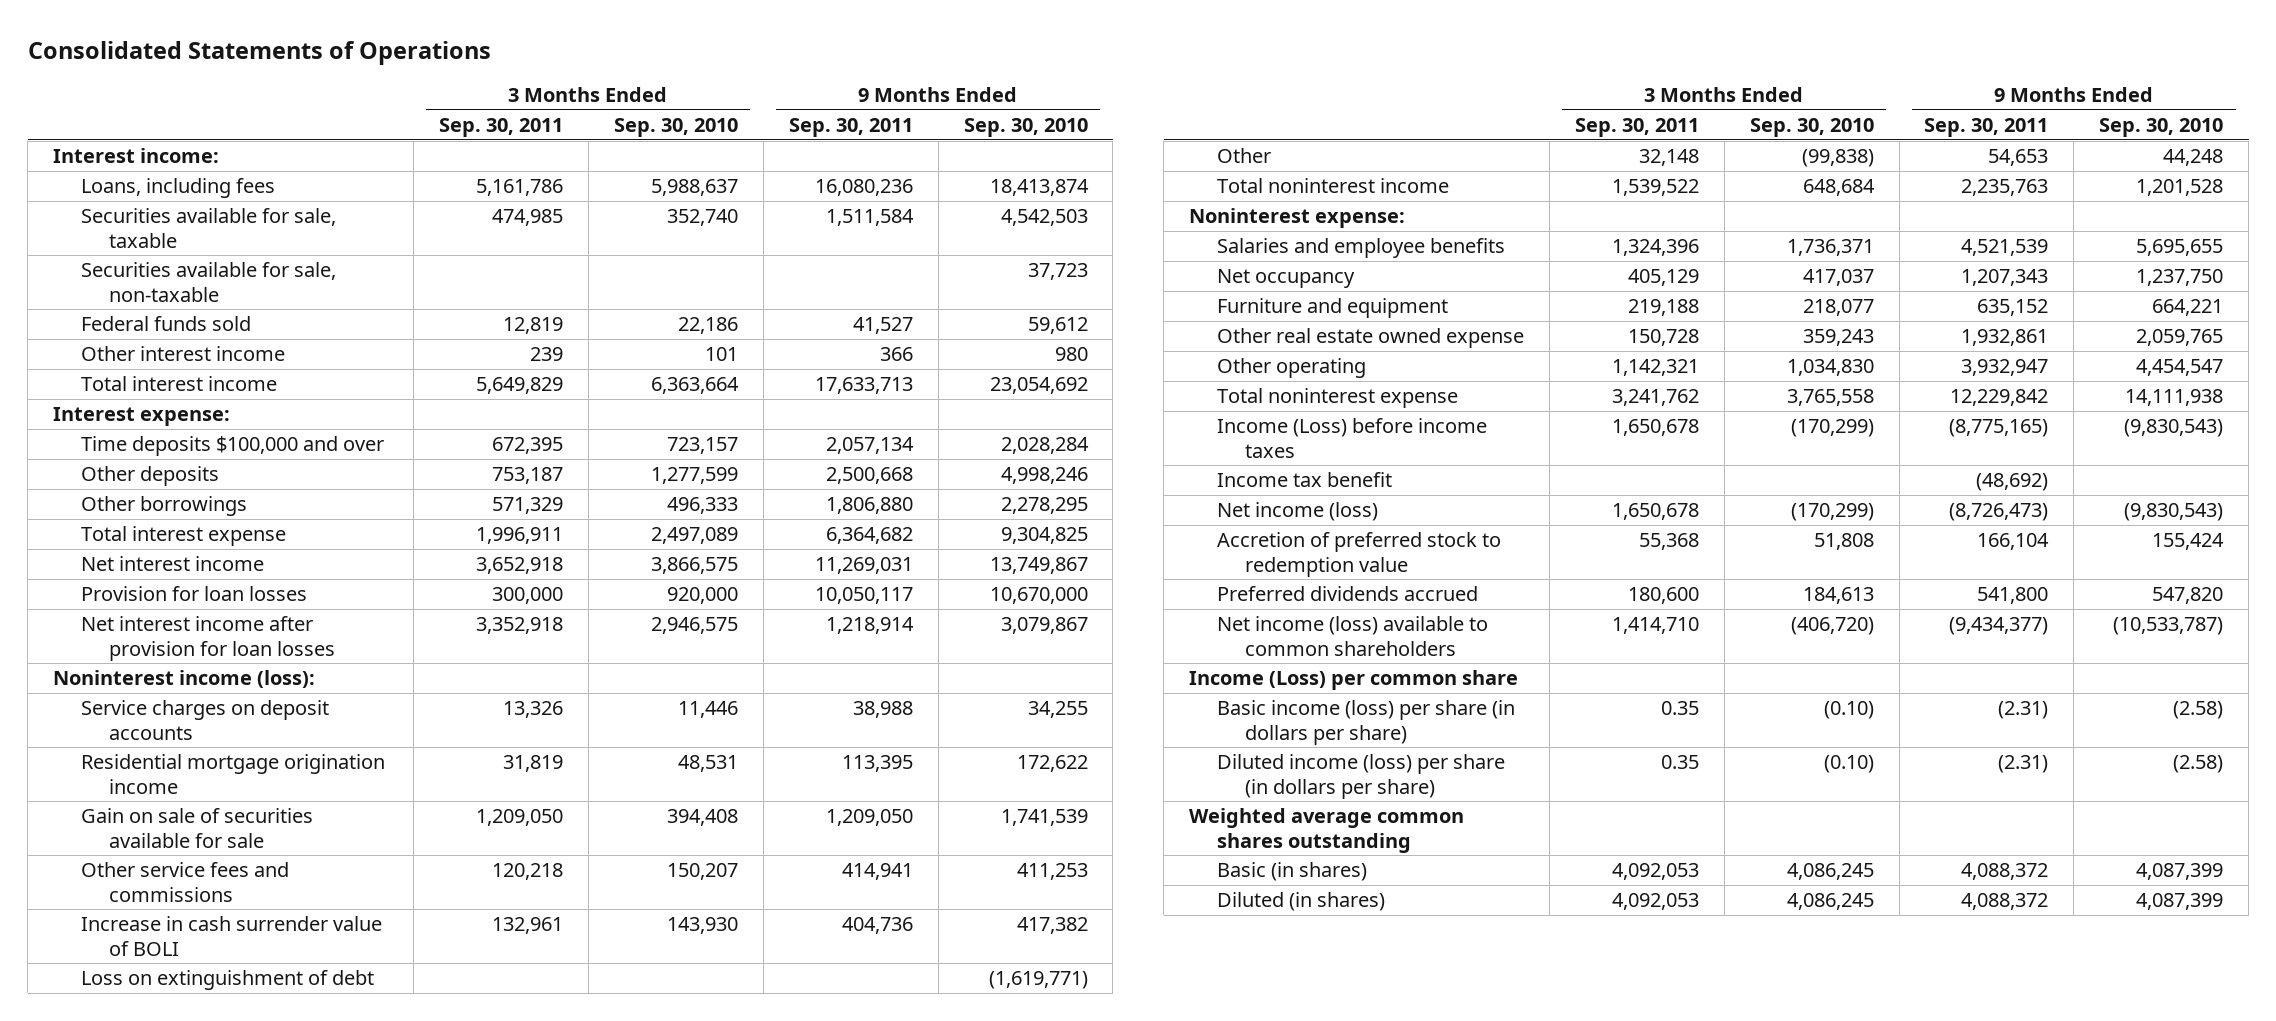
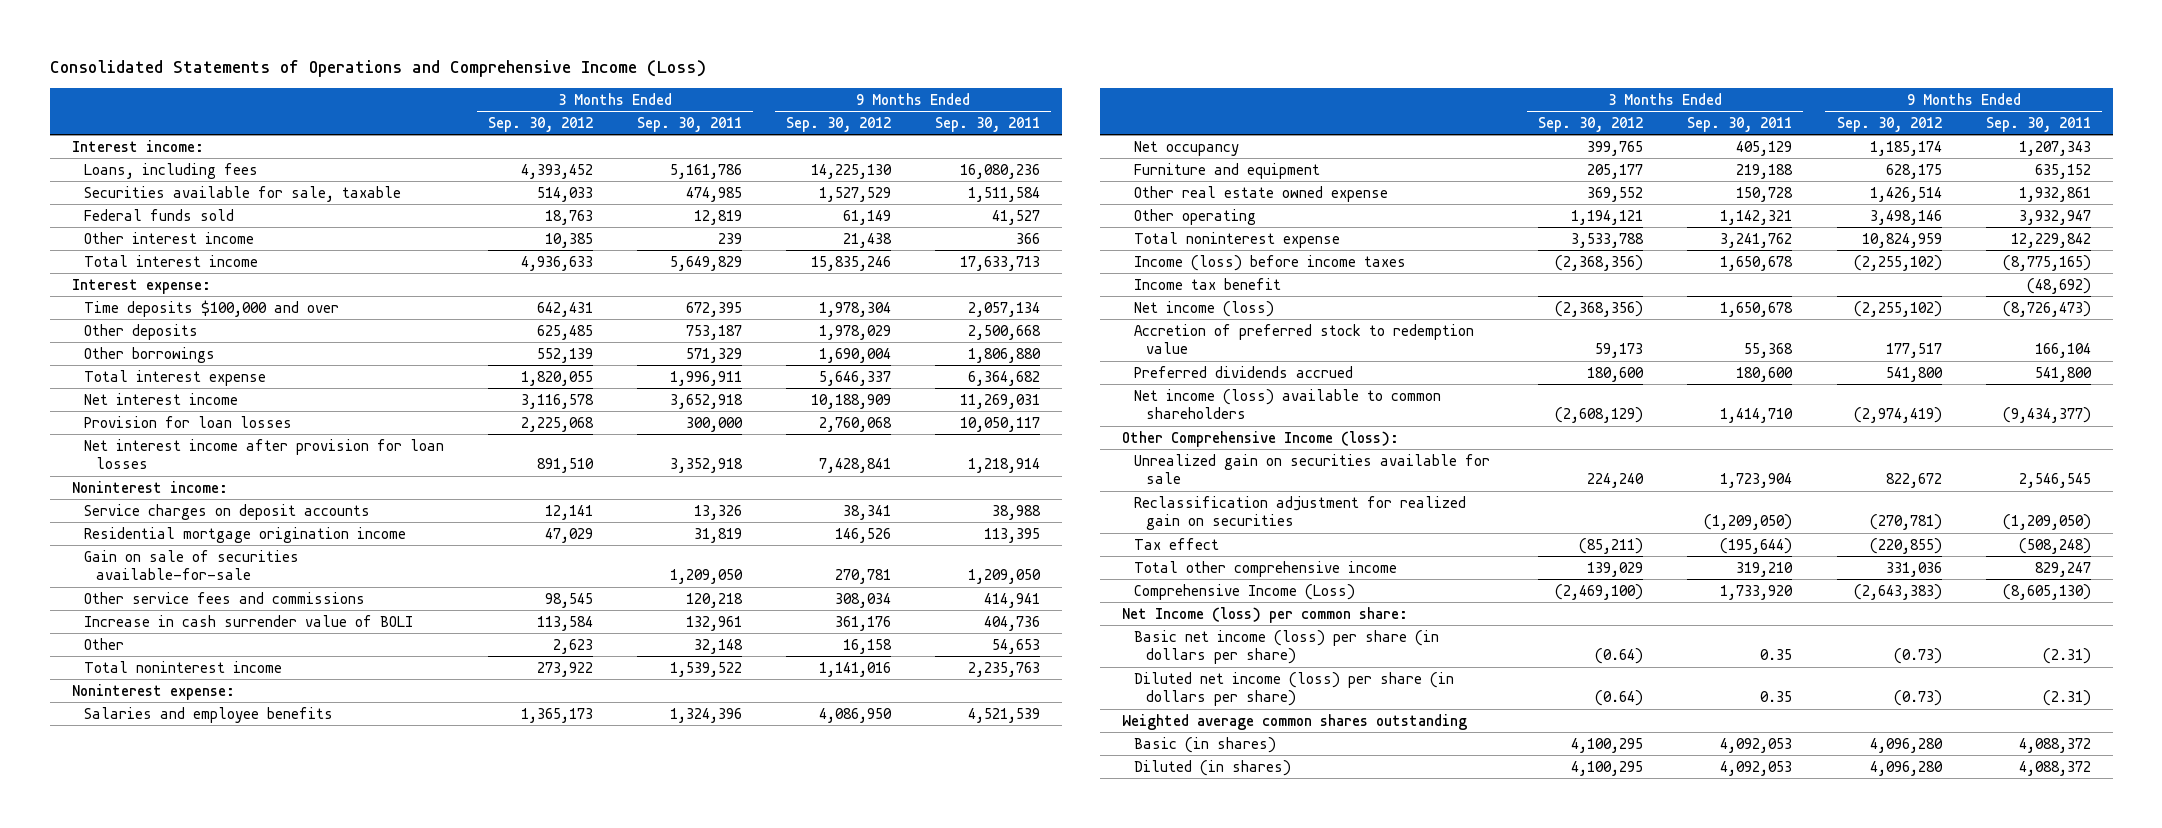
- Consolidated Statements of Operations
+ Consolidated Statements of Operations and Comprehensive Income (Loss)
- | 3 Months Ended Sep. 30, 2011 | 3 Months Ended Sep. 30, 2010 | 9 Months Ended Sep. 30, 2011 | 9 Months Ended Sep. 30, 2010
+ | 3 Months Ended Sep. 30, 2012 | 3 Months Ended Sep. 30, 2011 | 9 Months Ended Sep. 30, 2012 | 9 Months Ended Sep. 30, 2011
- Securities available for sale, non-taxable | | | | 37,723
- Noninterest income (loss):
+ Noninterest income:
- Gain on sale of securities available for sale | 1,209,050 | 394,408 | 1,209,050 | 1,741,539
+ Gain on sale of securities available-for-sale | | 1,209,050 | 270,781 | 1,209,050
- Loss on extinguishment of debt | | | | (1,619,771)
- Income (Loss) before income taxes | 1,650,678 | (170,299) | (8,775,165) | (9,830,543)
+ Income (loss) before income taxes | (2,368,356) | 1,650,678 | (2,255,102) | (8,775,165)
- Income (Loss) per common share
- Basic income (loss) per share (in dollars per share) | 0.35 | (0.10) | (2.31) | (2.58)
- Diluted income (loss) per share (in dollars per share) | 0.35 | (0.10) | (2.31) | (2.58)
+ Other Comprehensive Income (loss):
+ Unrealized gain on securities available for sale | 224,240 | 1,723,904 | 822,672 | 2,546,545
+ Reclassification adjustment for realized gain on securities | | (1,209,050) | (270,781) | (1,209,050)
+ Tax effect | (85,211) | (195,644) | (220,855) | (508,248)
+ Total other comprehensive income | 139,029 | 319,210 | 331,036 | 829,247
+ Comprehensive Income (Loss) | (2,469,100) | 1,733,920 | (2,643,383) | (8,605,130)
+ Net Income (loss) per common share:
+ Basic net income (loss) per share (in dollars per share) | (0.64) | 0.35 | (0.73) | (2.31)
+ Diluted net income (loss) per share (in dollars per share) | (0.64) | 0.35 | (0.73) | (2.31)

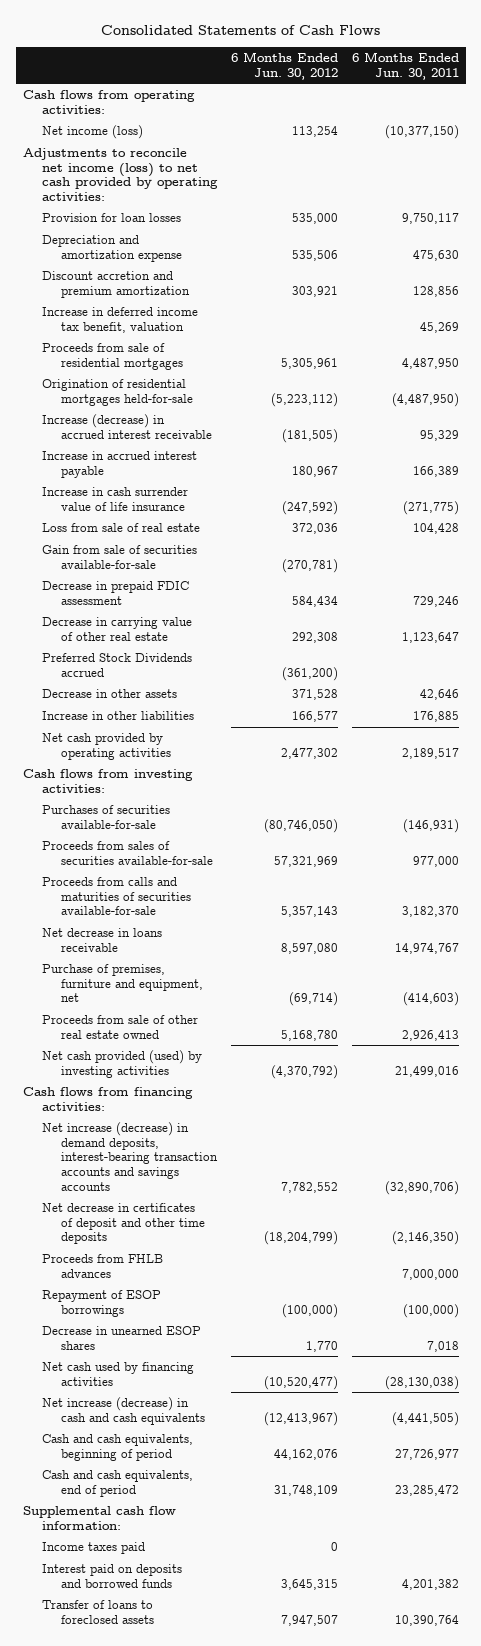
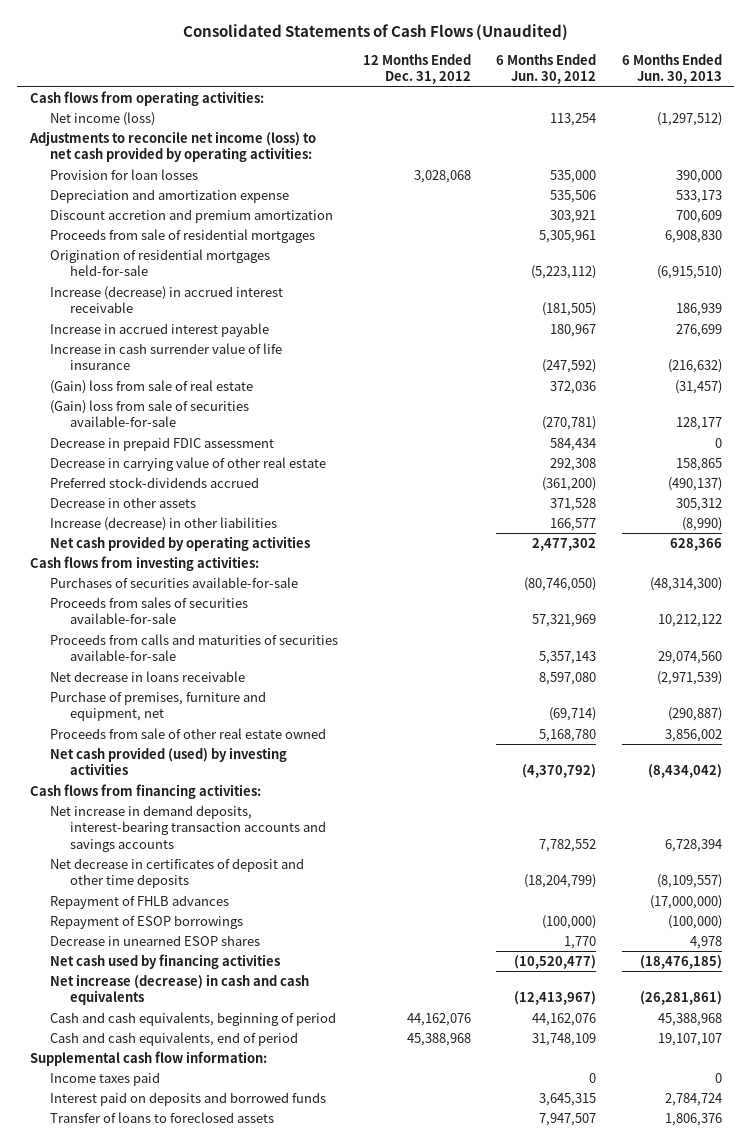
- Consolidated Statements of Cash Flows
+ Consolidated Statements of Cash Flows (Unaudited)
- | 6 Months Ended Jun. 30, 2012 | 6 Months Ended Jun. 30, 2011
+ | 12 Months Ended Dec. 31, 2012 | 6 Months Ended Jun. 30, 2012 | 6 Months Ended Jun. 30, 2013
- Increase in deferred income tax benefit, valuation | | 45,269
- Loss from sale of real estate | 372,036 | 104,428
- Gain from sale of securities available-for-sale | (270,781) |
+ (Gain) loss from sale of real estate | | 372,036 | (31,457)
+ (Gain) loss from sale of securities available-for-sale | | (270,781) | 128,177
- Preferred Stock Dividends accrued | (361,200) |
+ Preferred stock-dividends accrued | | (361,200) | (490,137)
- Increase in other liabilities | 166,577 | 176,885
+ Increase (decrease) in other liabilities | | 166,577 | (8,990)
- Net increase (decrease) in demand deposits, interest-bearing transaction accounts and savings accounts | 7,782,552 | (32,890,706)
+ Net increase in demand deposits, interest-bearing transaction accounts and savings accounts | | 7,782,552 | 6,728,394
- Proceeds from FHLB advances | | 7,000,000
+ Repayment of FHLB advances | | | (17,000,000)

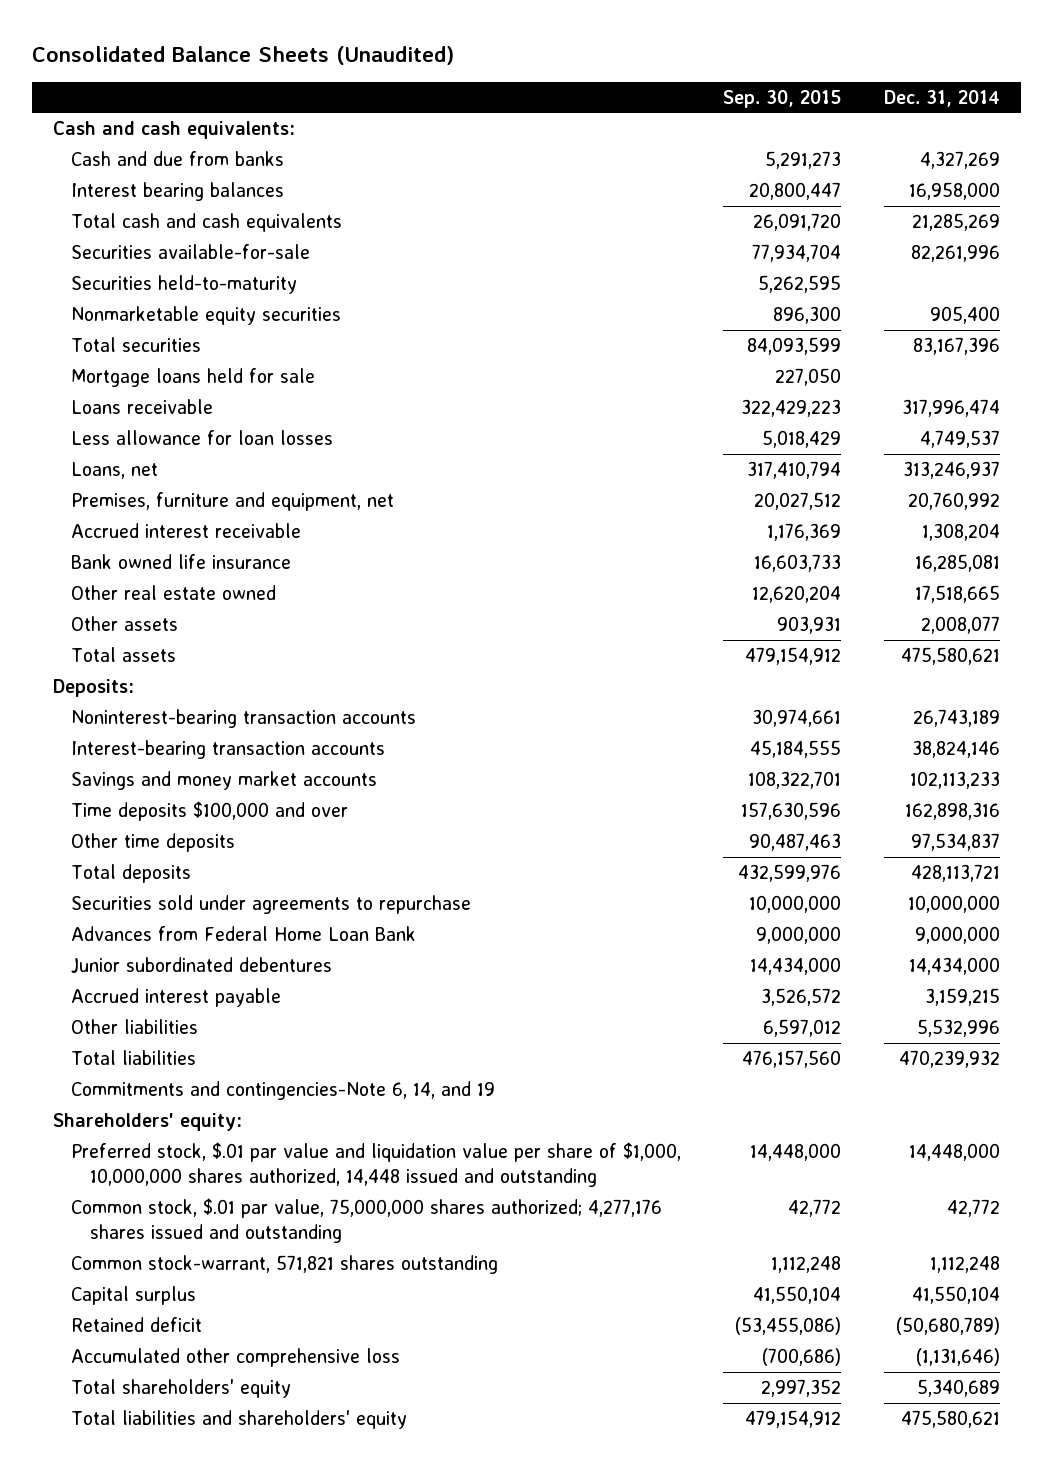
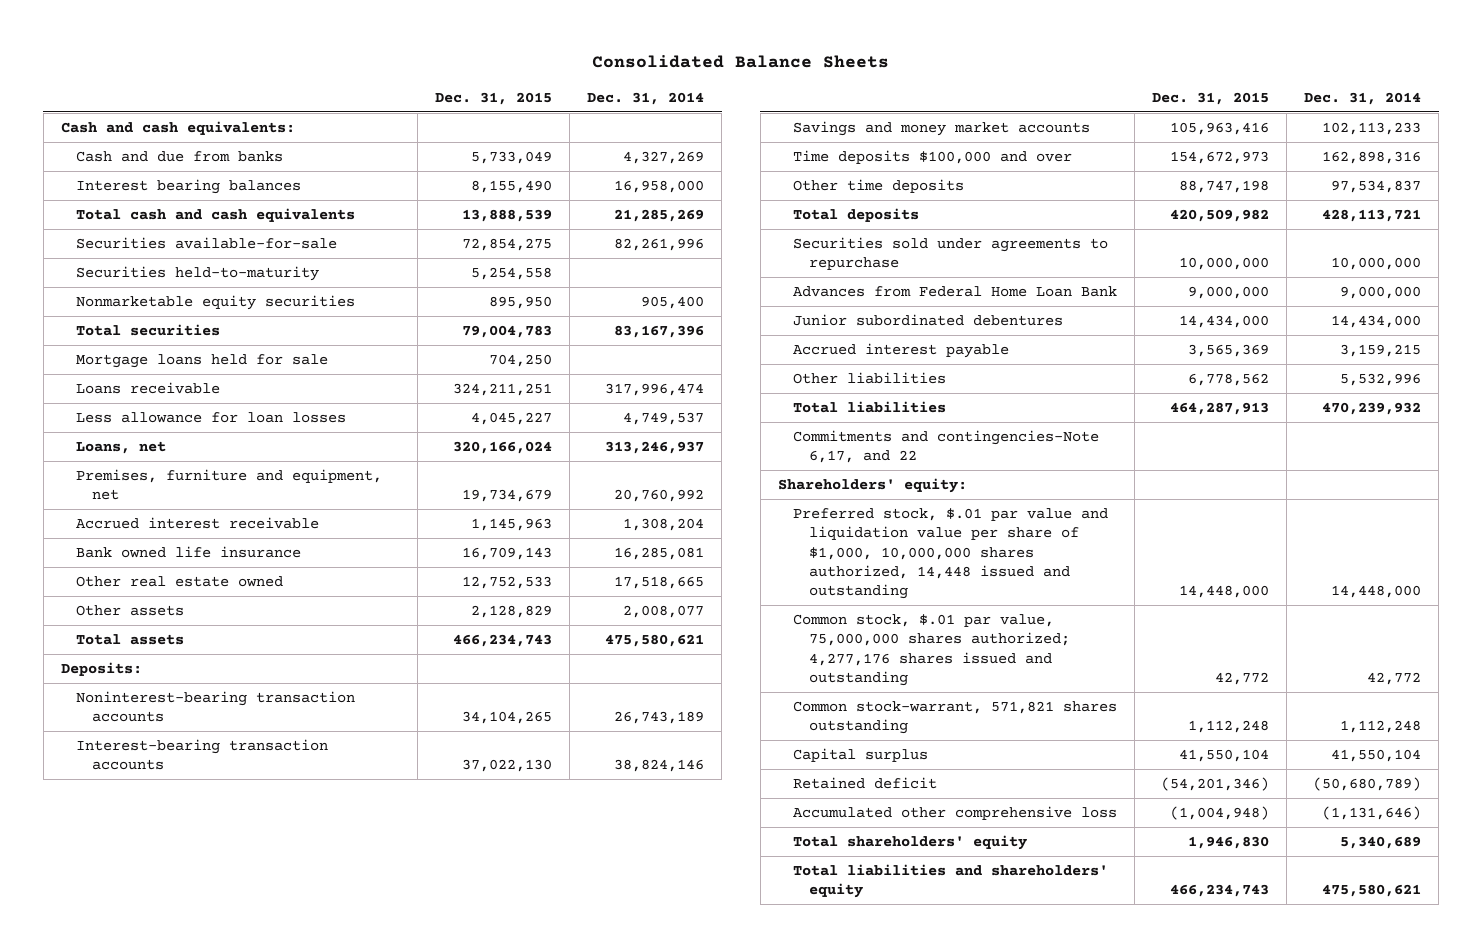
- Consolidated Balance Sheets (Unaudited)
+ Consolidated Balance Sheets
- | Sep. 30, 2015 | Dec. 31, 2014
+ | Dec. 31, 2015 | Dec. 31, 2014
- Commitments and contingencies-Note 6, 14, and 19
+ Commitments and contingencies-Note 6,17, and 22

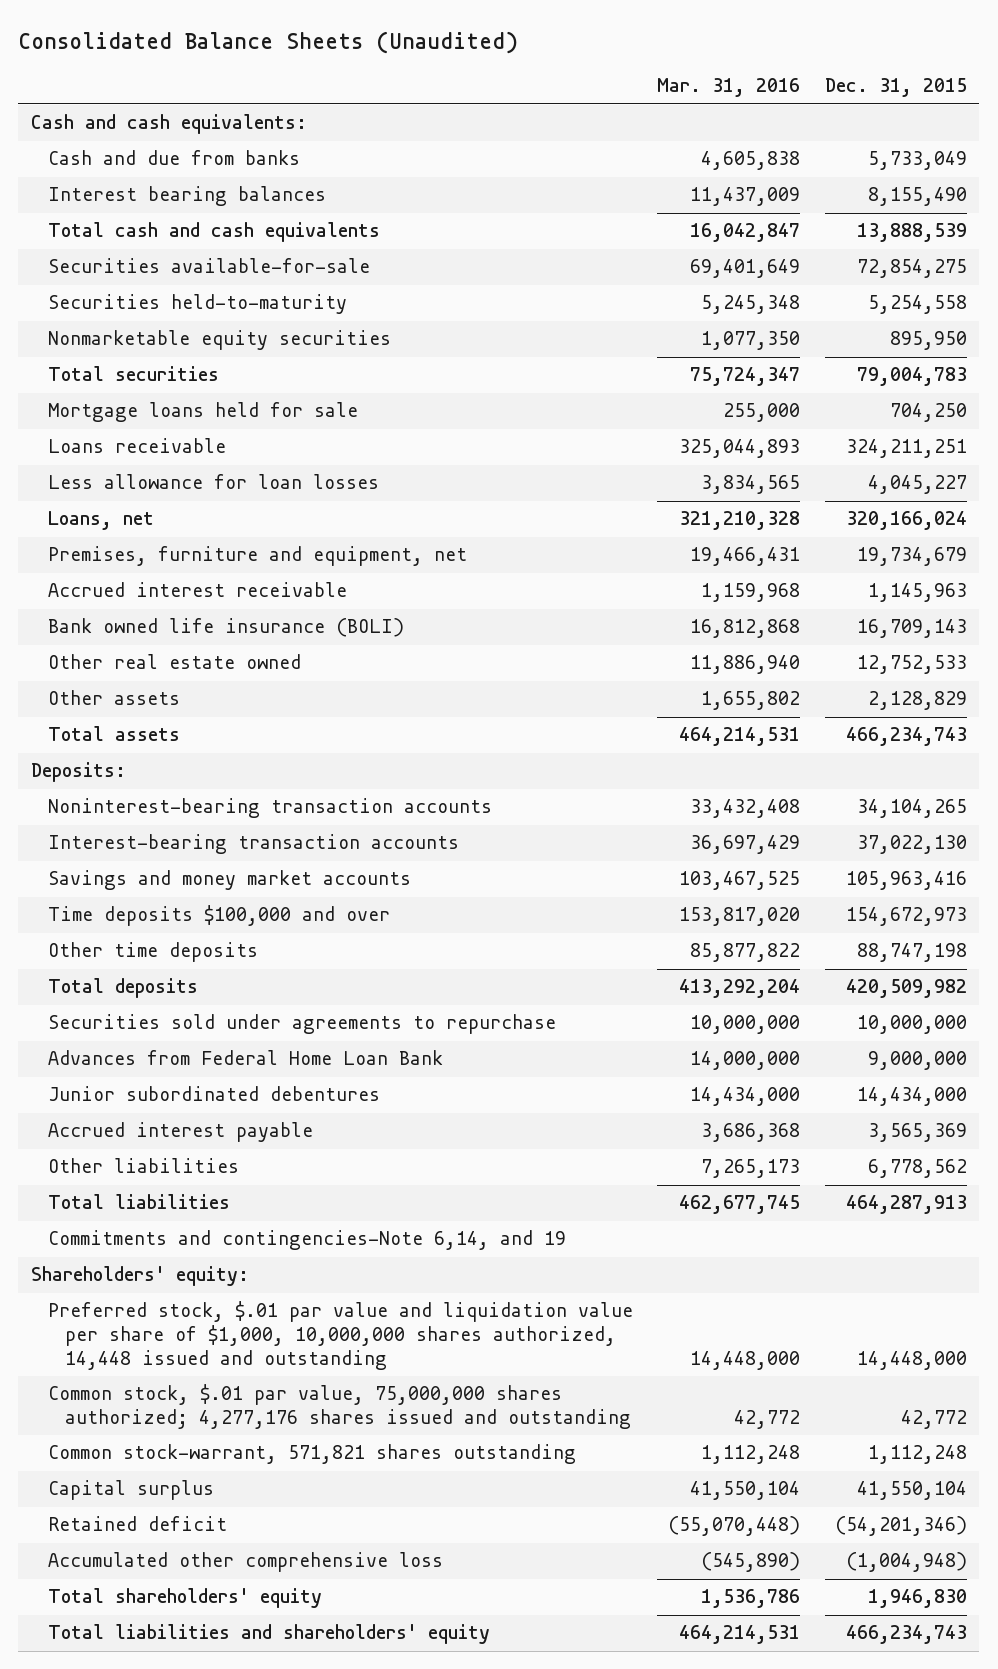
- Consolidated Balance Sheets
+ Consolidated Balance Sheets (Unaudited)
- | Dec. 31, 2015 | Dec. 31, 2014
+ | Mar. 31, 2016 | Dec. 31, 2015
- Bank owned life insurance | 16,709,143 | 16,285,081
+ Bank owned life insurance (BOLI) | 16,812,868 | 16,709,143
- Commitments and contingencies-Note 6,17, and 22
+ Commitments and contingencies-Note 6,14, and 19

